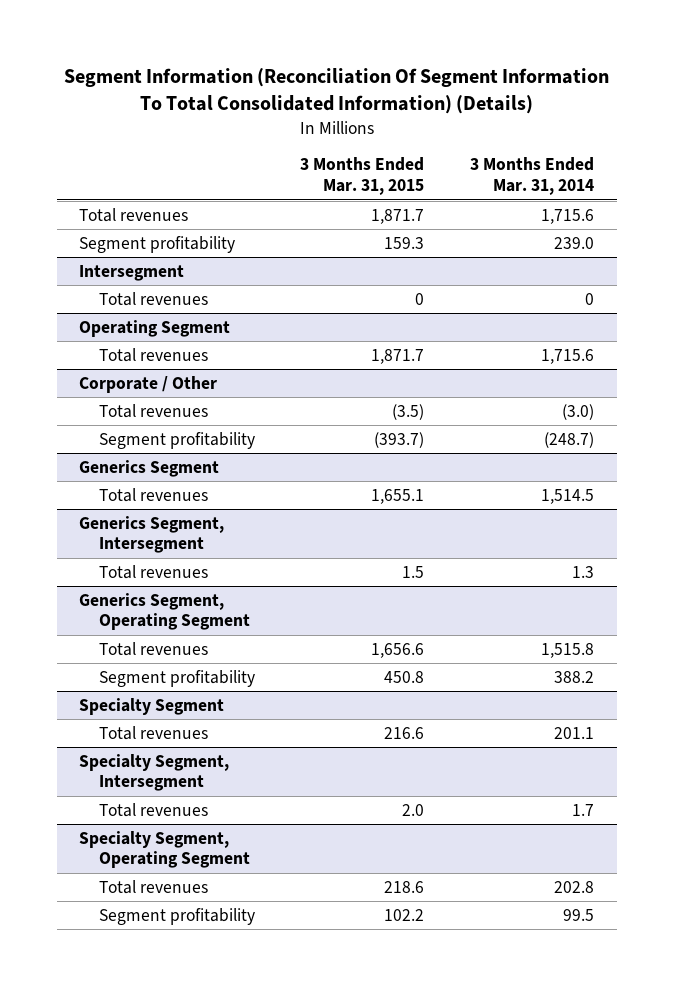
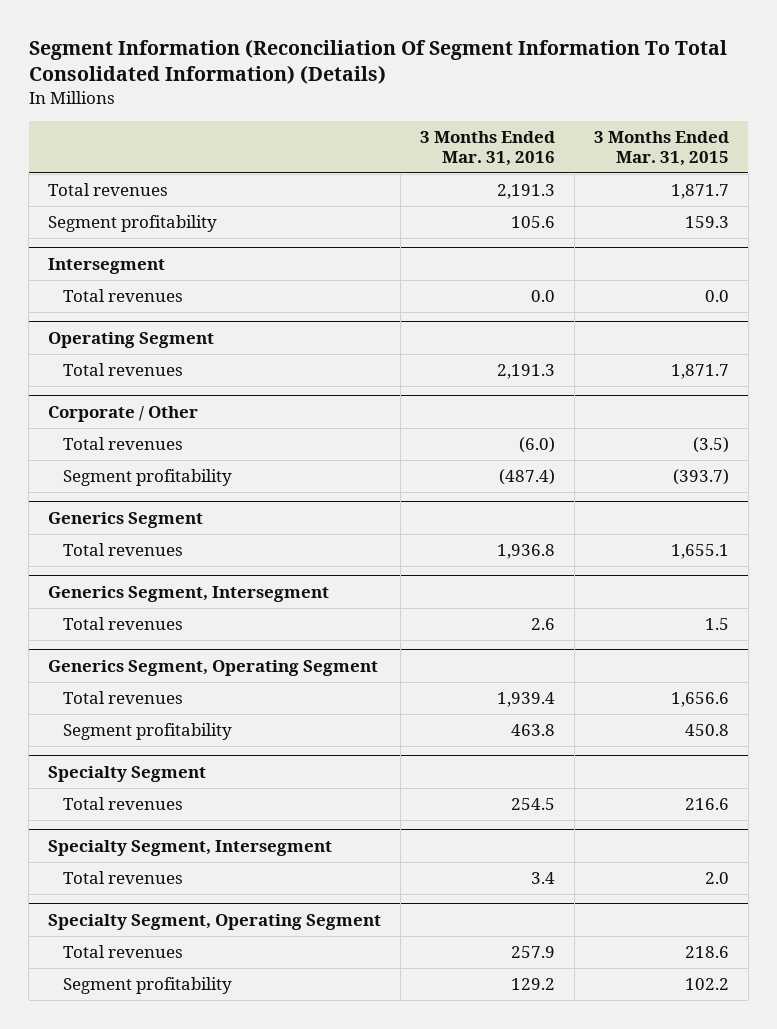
- | 3 Months Ended Mar. 31, 2015 | 3 Months Ended Mar. 31, 2014
+ | 3 Months Ended Mar. 31, 2016 | 3 Months Ended Mar. 31, 2015
@ Intersegment
- Total revenues | 0 | 0
+ Total revenues | 0.0 | 0.0

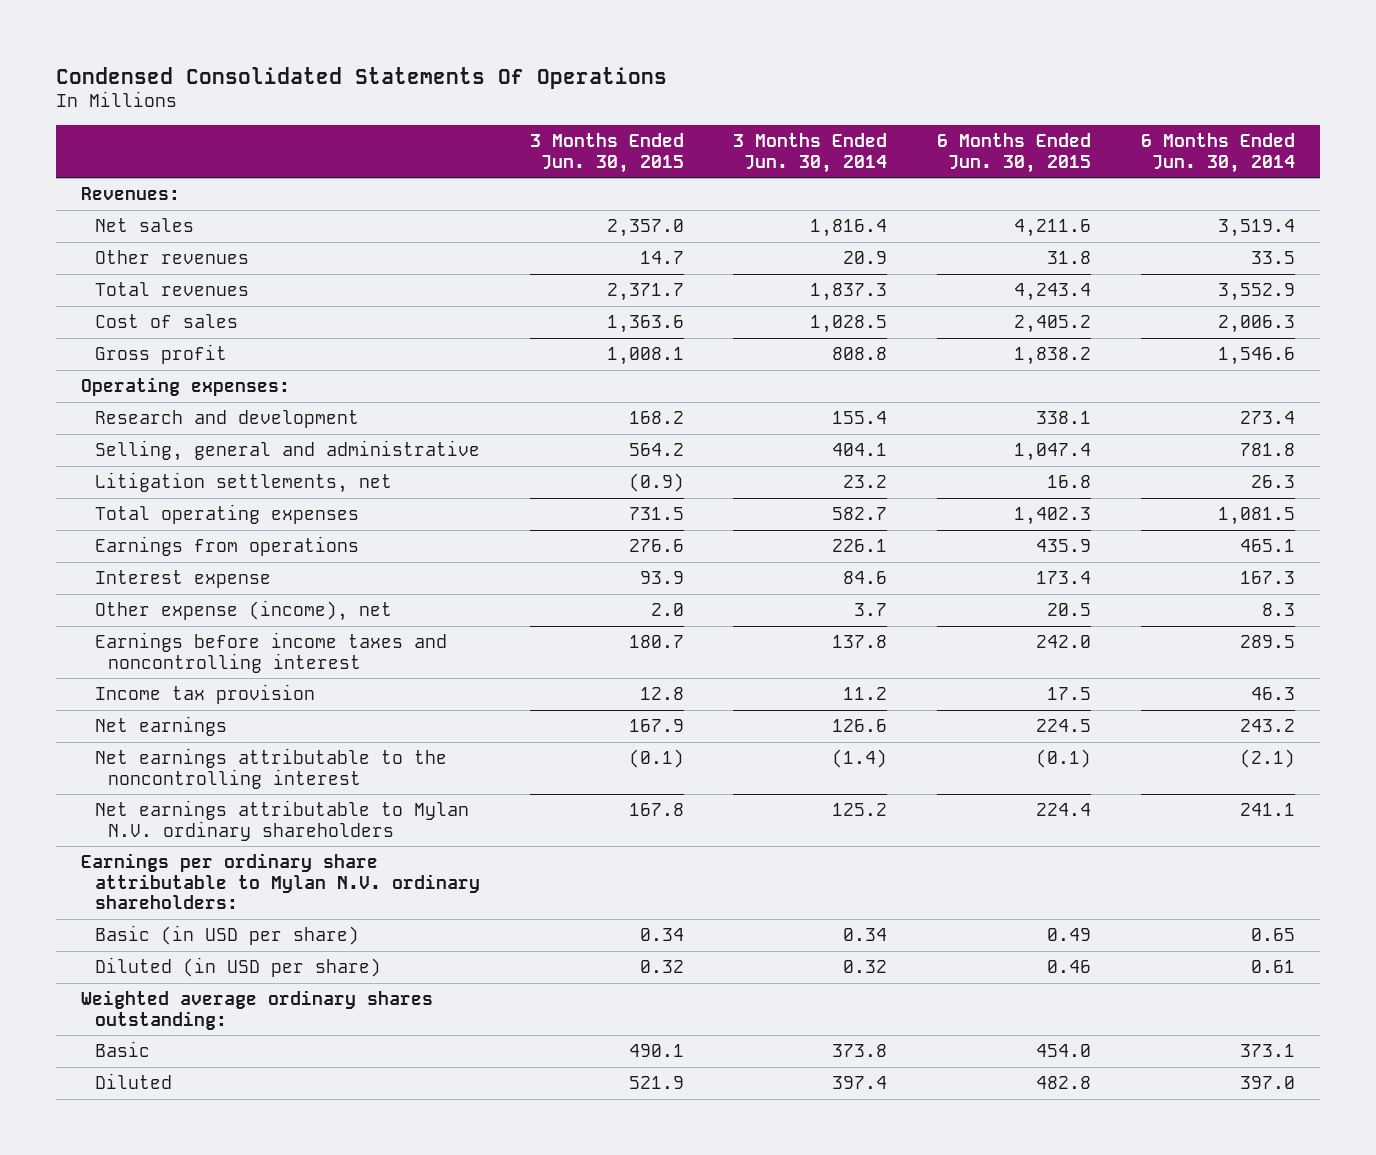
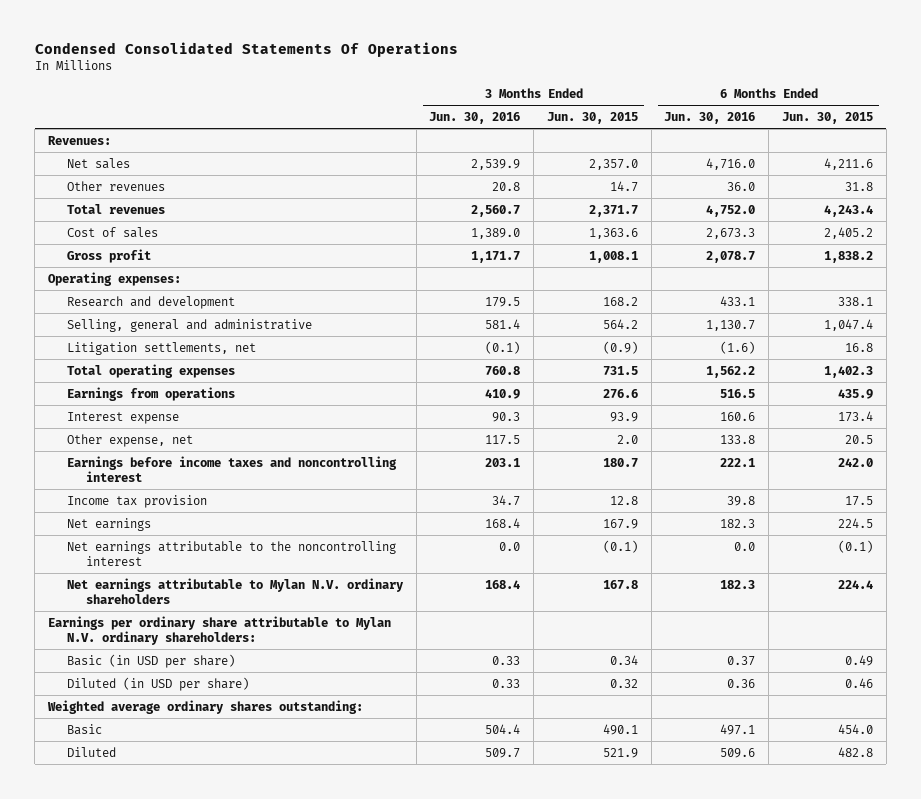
- | 3 Months Ended Jun. 30, 2015 | 3 Months Ended Jun. 30, 2014 | 6 Months Ended Jun. 30, 2015 | 6 Months Ended Jun. 30, 2014
+ | 3 Months Ended Jun. 30, 2016 | 3 Months Ended Jun. 30, 2015 | 6 Months Ended Jun. 30, 2016 | 6 Months Ended Jun. 30, 2015
- Other expense (income), net | 2.0 | 3.7 | 20.5 | 8.3
+ Other expense, net | 117.5 | 2.0 | 133.8 | 20.5

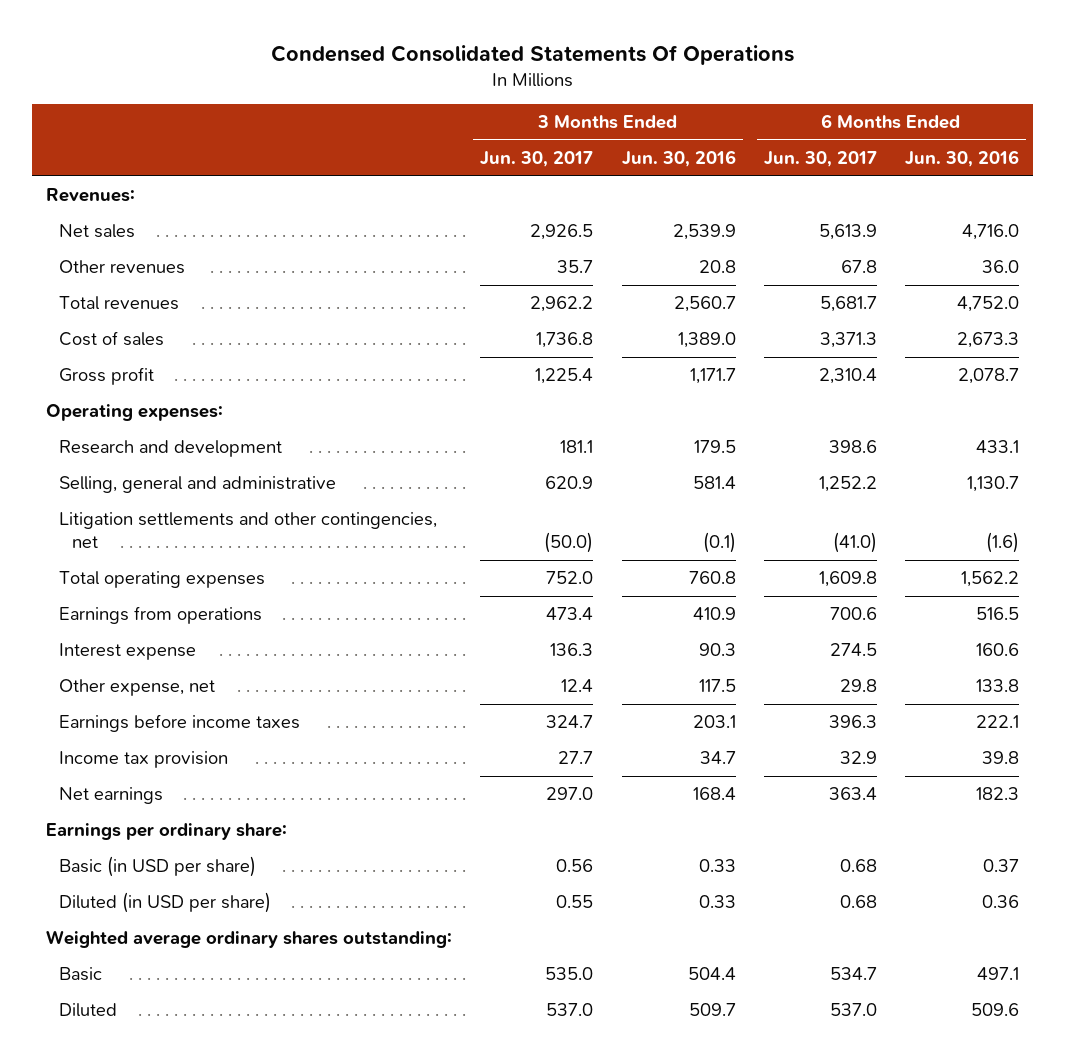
- | 3 Months Ended Jun. 30, 2016 | 3 Months Ended Jun. 30, 2015 | 6 Months Ended Jun. 30, 2016 | 6 Months Ended Jun. 30, 2015
+ | 3 Months Ended Jun. 30, 2017 | 3 Months Ended Jun. 30, 2016 | 6 Months Ended Jun. 30, 2017 | 6 Months Ended Jun. 30, 2016
- Litigation settlements, net | (0.1) | (0.9) | (1.6) | 16.8
+ Litigation settlements and other contingencies, net | (50.0) | (0.1) | (41.0) | (1.6)
- Earnings before income taxes and noncontrolling interest | 203.1 | 180.7 | 222.1 | 242.0
+ Earnings before income taxes | 324.7 | 203.1 | 396.3 | 222.1
- Net earnings attributable to the noncontrolling interest | 0.0 | (0.1) | 0.0 | (0.1)
- Net earnings attributable to Mylan N.V. ordinary shareholders | 168.4 | 167.8 | 182.3 | 224.4
- Earnings per ordinary share attributable to Mylan N.V. ordinary shareholders:
+ Earnings per ordinary share:

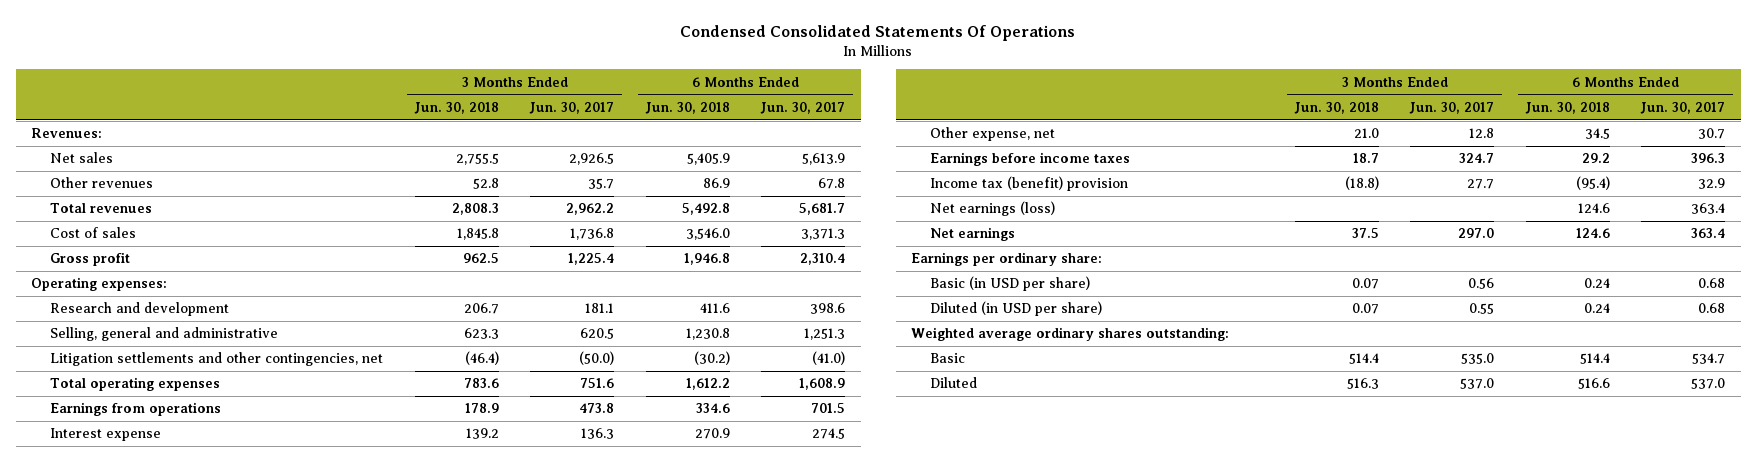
- | 3 Months Ended Jun. 30, 2017 | 3 Months Ended Jun. 30, 2016 | 6 Months Ended Jun. 30, 2017 | 6 Months Ended Jun. 30, 2016
+ | 3 Months Ended Jun. 30, 2018 | 3 Months Ended Jun. 30, 2017 | 6 Months Ended Jun. 30, 2018 | 6 Months Ended Jun. 30, 2017
- Selling, general and administrative | 620.9 | 581.4 | 1,252.2 | 1,130.7
+ Selling, general and administrative | 623.3 | 620.5 | 1,230.8 | 1,251.3
- Total operating expenses | 752.0 | 760.8 | 1,609.8 | 1,562.2
- Earnings from operations | 473.4 | 410.9 | 700.6 | 516.5
+ Total operating expenses | 783.6 | 751.6 | 1,612.2 | 1,608.9
+ Earnings from operations | 178.9 | 473.8 | 334.6 | 701.5
- Other expense, net | 12.4 | 117.5 | 29.8 | 133.8
+ Other expense, net | 21.0 | 12.8 | 34.5 | 30.7
- Income tax provision | 27.7 | 34.7 | 32.9 | 39.8
+ Income tax (benefit) provision | (18.8) | 27.7 | (95.4) | 32.9
+ Net earnings (loss) | | | 124.6 | 363.4

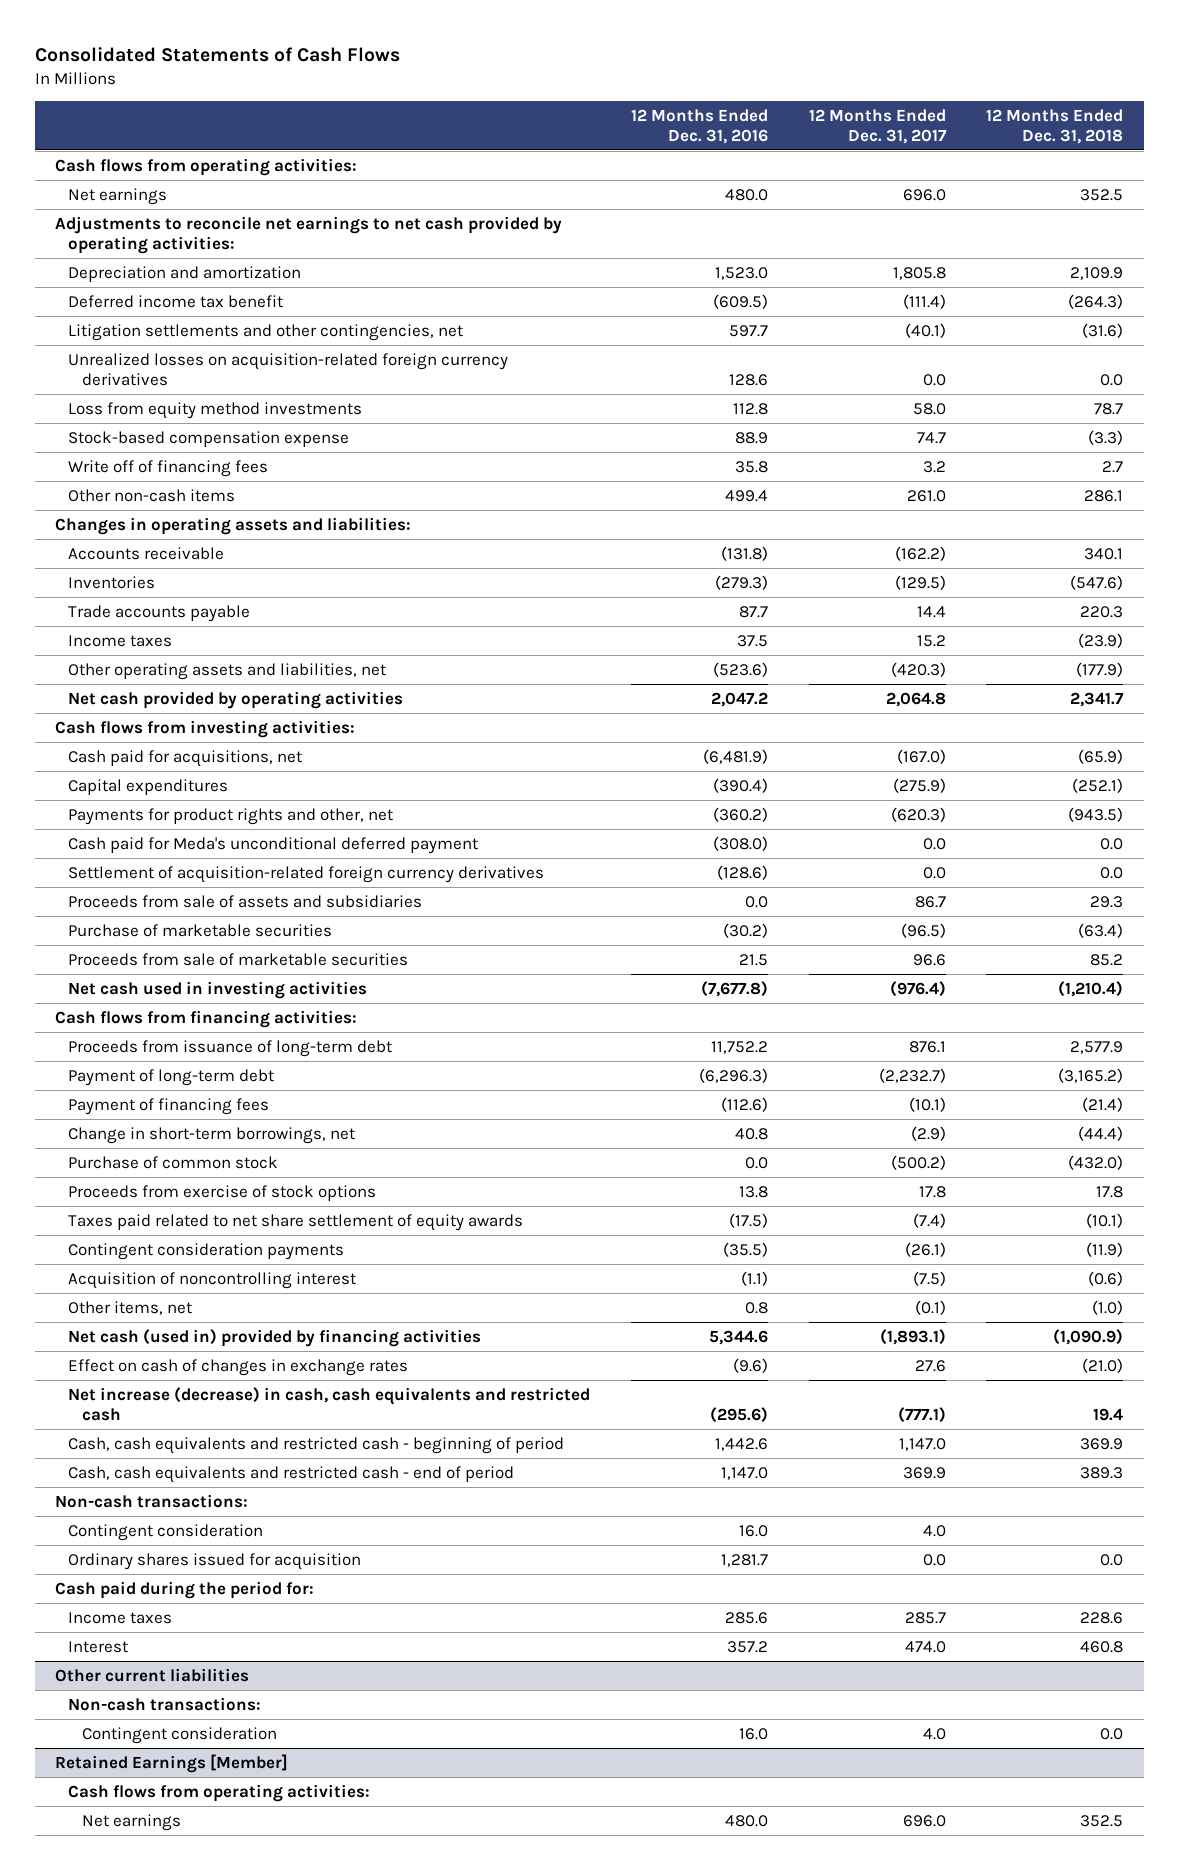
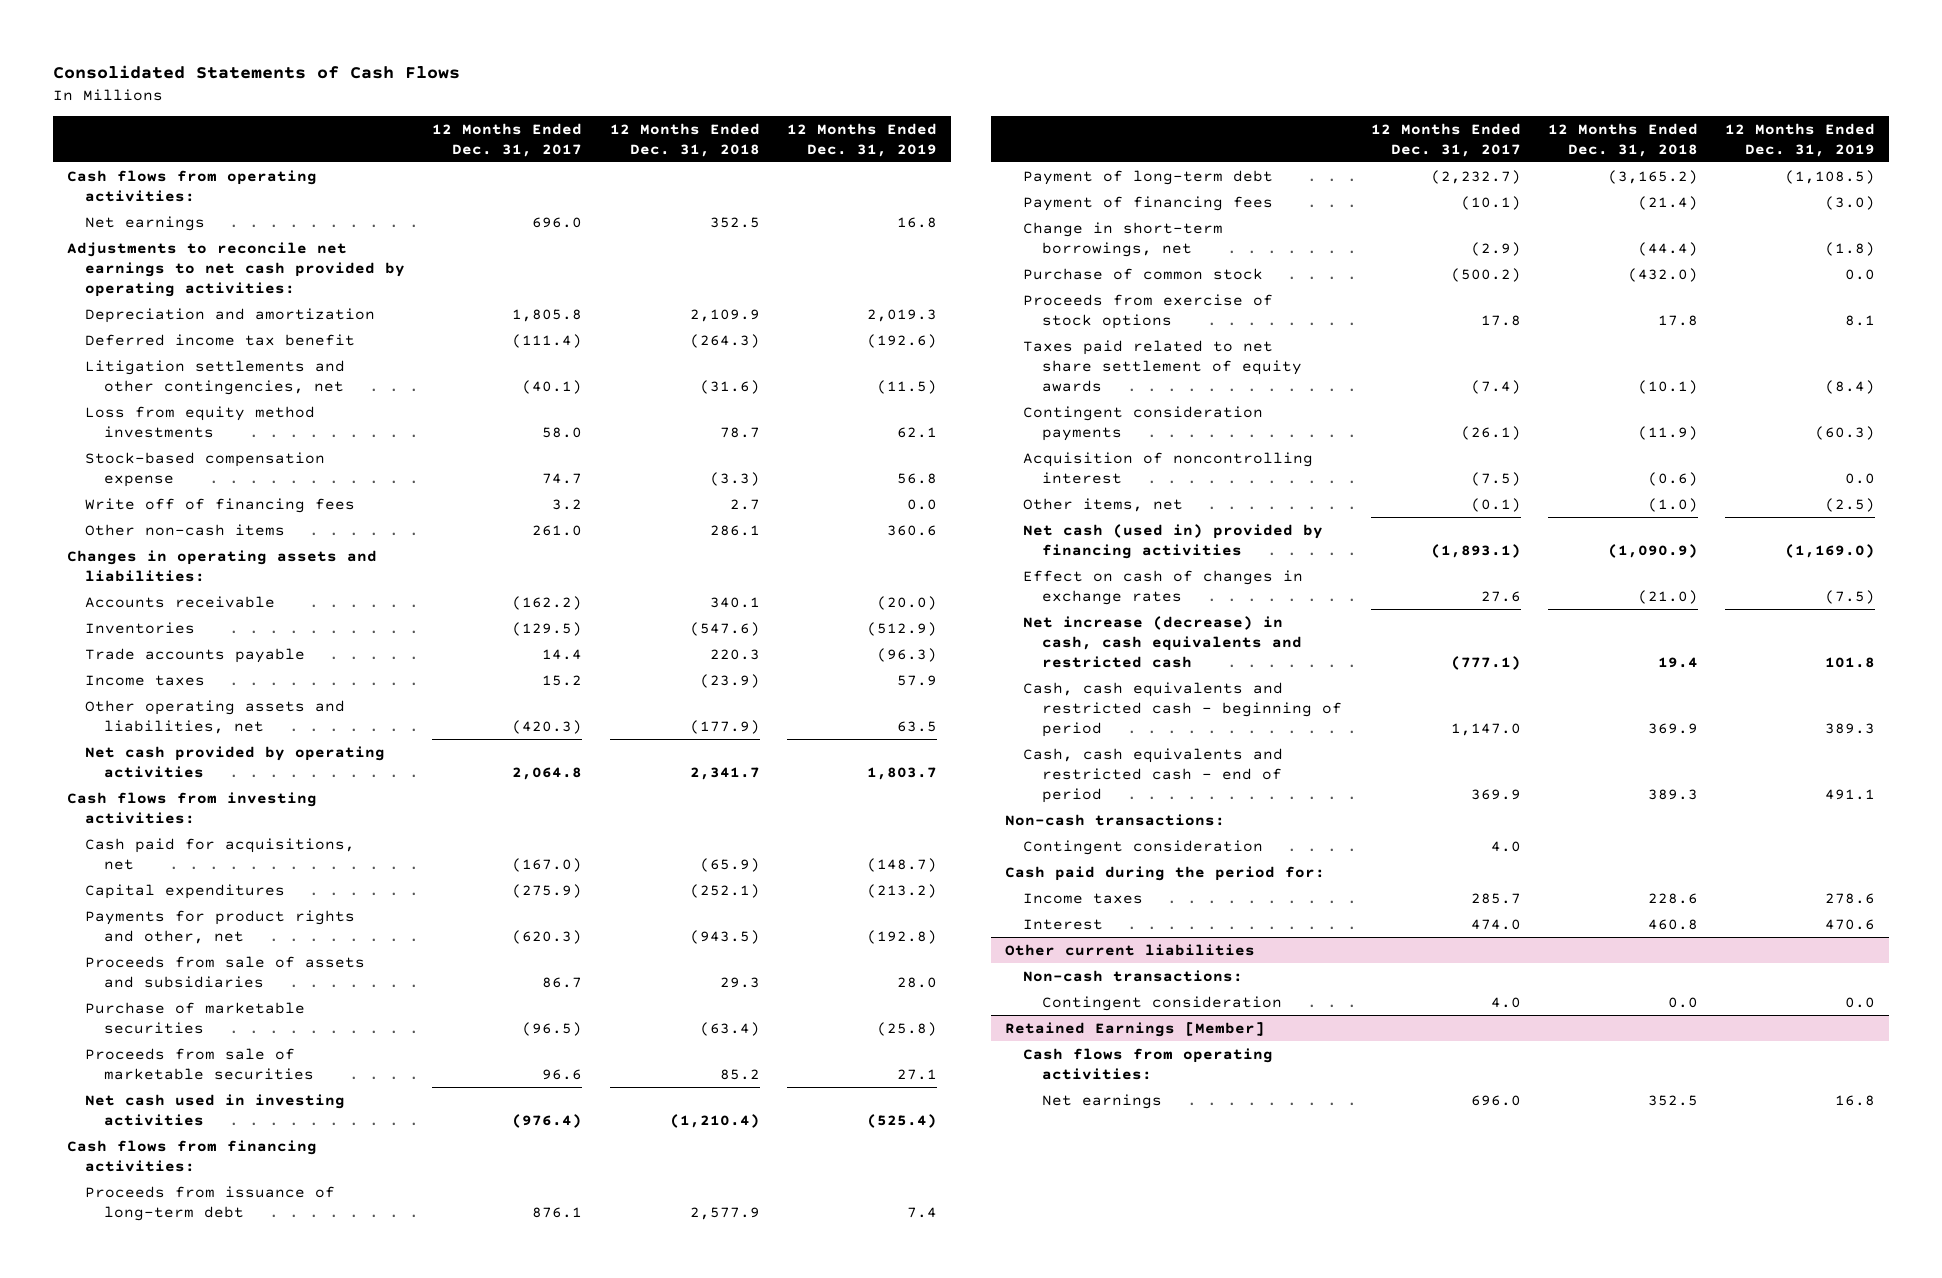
- | 12 Months Ended Dec. 31, 2016 | 12 Months Ended Dec. 31, 2017 | 12 Months Ended Dec. 31, 2018
+ | 12 Months Ended Dec. 31, 2017 | 12 Months Ended Dec. 31, 2018 | 12 Months Ended Dec. 31, 2019
- Unrealized losses on acquisition-related foreign currency derivatives | 128.6 | 0.0 | 0.0
- Cash paid for Meda's unconditional deferred payment | (308.0) | 0.0 | 0.0
- Settlement of acquisition-related foreign currency derivatives | (128.6) | 0.0 | 0.0
- Ordinary shares issued for acquisition | 1,281.7 | 0.0 | 0.0

